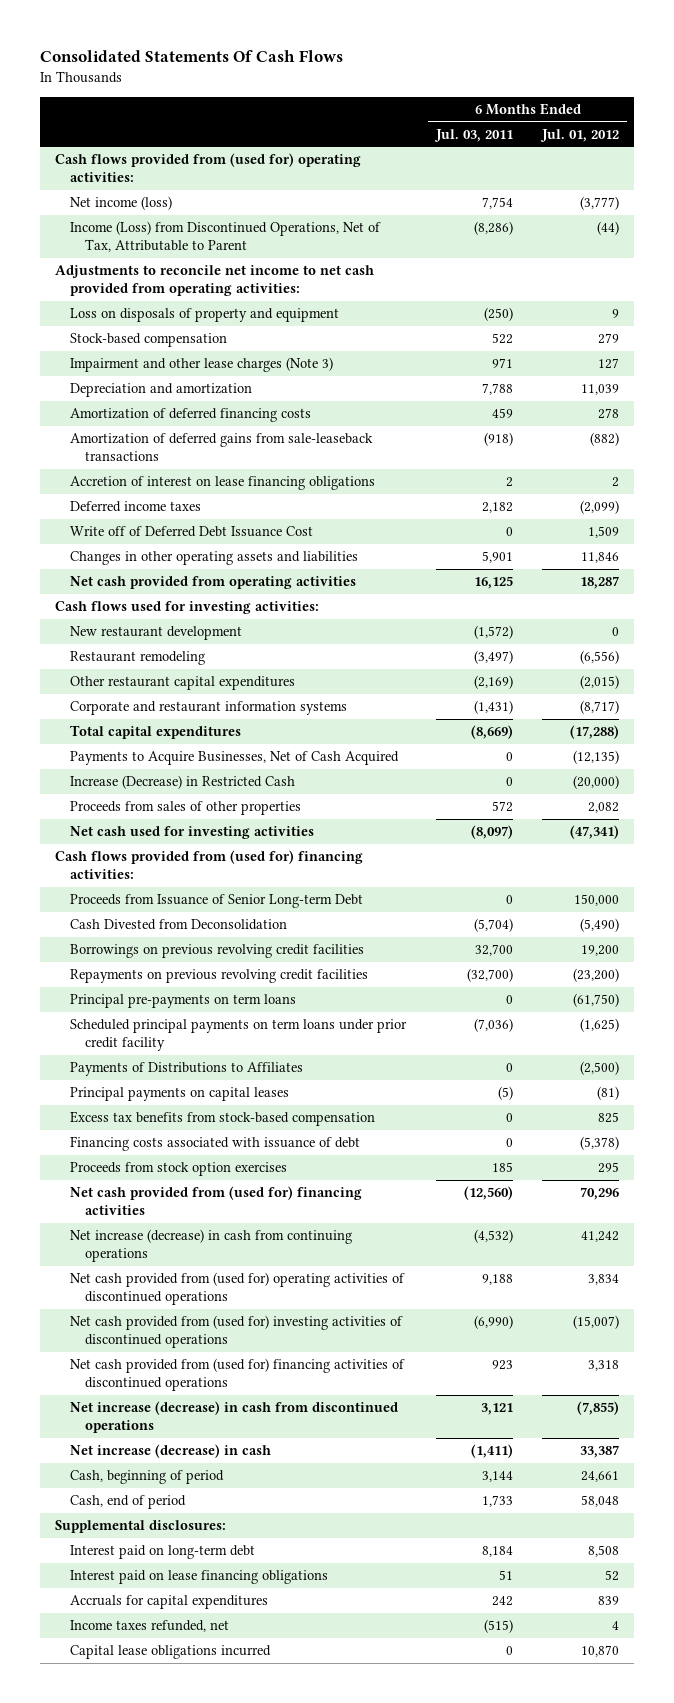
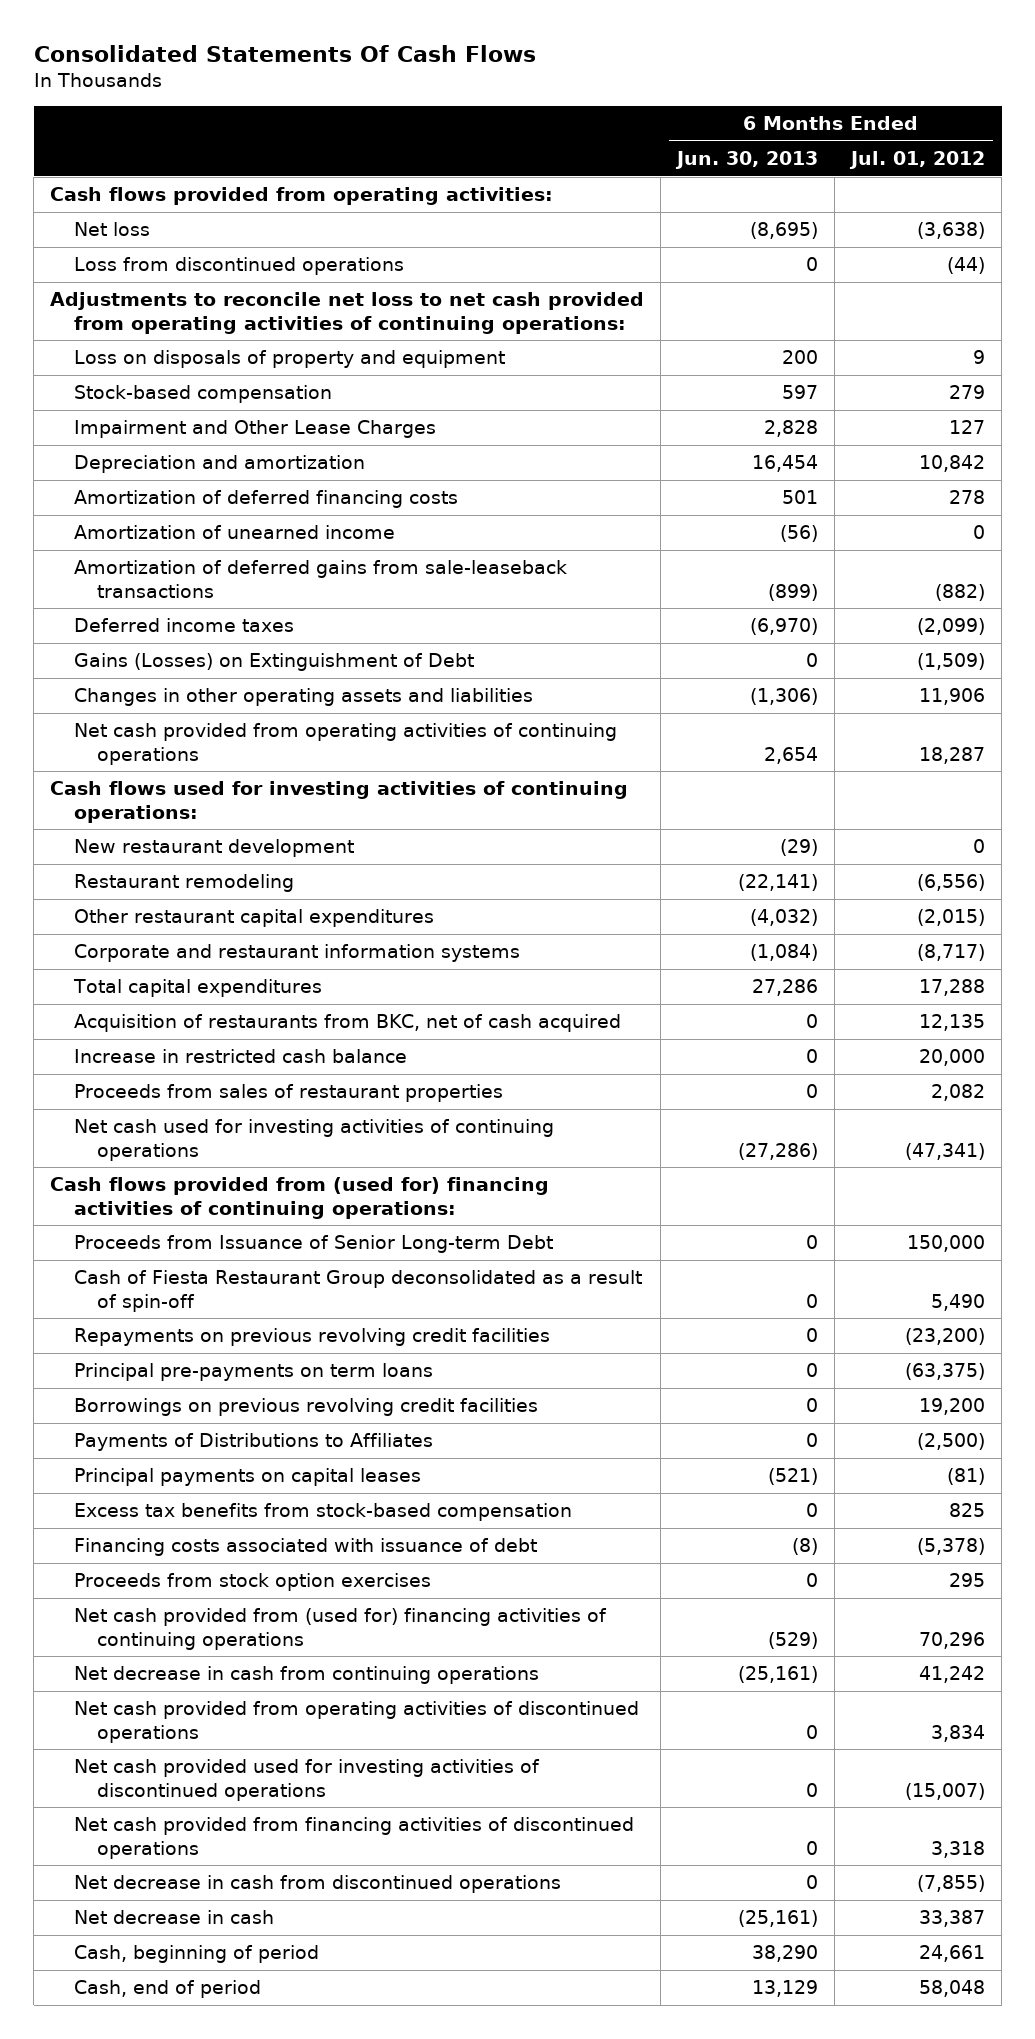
- | 6 Months Ended Jul. 03, 2011 | 6 Months Ended Jul. 01, 2012
+ | 6 Months Ended Jun. 30, 2013 | 6 Months Ended Jul. 01, 2012
- Cash flows provided from (used for) operating activities:
- Net income (loss) | 7,754 | (3,777)
- Income (Loss) from Discontinued Operations, Net of Tax, Attributable to Parent | (8,286) | (44)
- Adjustments to reconcile net income to net cash provided from operating activities:
+ Cash flows provided from operating activities:
+ Net loss | (8,695) | (3,638)
+ Loss from discontinued operations | 0 | (44)
+ Adjustments to reconcile net loss to net cash provided from operating activities of continuing operations:
- Impairment and other lease charges (Note 3) | 971 | 127
- Depreciation and amortization | 7,788 | 11,039
+ Impairment and Other Lease Charges | 2,828 | 127
+ Depreciation and amortization | 16,454 | 10,842
+ Amortization of unearned income | (56) | 0
- Accretion of interest on lease financing obligations | 2 | 2
- Write off of Deferred Debt Issuance Cost | 0 | 1,509
- Changes in other operating assets and liabilities | 5,901 | 11,846
- Net cash provided from operating activities | 16,125 | 18,287
- Cash flows used for investing activities:
+ Gains (Losses) on Extinguishment of Debt | 0 | (1,509)
+ Changes in other operating assets and liabilities | (1,306) | 11,906
+ Net cash provided from operating activities of continuing operations | 2,654 | 18,287
+ Cash flows used for investing activities of continuing operations:
- Total capital expenditures | (8,669) | (17,288)
- Payments to Acquire Businesses, Net of Cash Acquired | 0 | (12,135)
- Increase (Decrease) in Restricted Cash | 0 | (20,000)
- Proceeds from sales of other properties | 572 | 2,082
- Net cash used for investing activities | (8,097) | (47,341)
- Cash flows provided from (used for) financing activities:
+ Total capital expenditures | 27,286 | 17,288
+ Acquisition of restaurants from BKC, net of cash acquired | 0 | 12,135
+ Increase in restricted cash balance | 0 | 20,000
+ Proceeds from sales of restaurant properties | 0 | 2,082
+ Net cash used for investing activities of continuing operations | (27,286) | (47,341)
+ Cash flows provided from (used for) financing activities of continuing operations:
- Cash Divested from Deconsolidation | (5,704) | (5,490)
+ Cash of Fiesta Restaurant Group deconsolidated as a result of spin-off | 0 | 5,490
- Principal pre-payments on term loans | 0 | (61,750)
- Scheduled principal payments on term loans under prior credit facility | (7,036) | (1,625)
+ Principal pre-payments on term loans | 0 | (63,375)
moved down: Borrowings on previous revolving credit facilities | 0 | 19,200
- Net cash provided from (used for) financing activities | (12,560) | 70,296
- Net increase (decrease) in cash from continuing operations | (4,532) | 41,242
- Net cash provided from (used for) operating activities of discontinued operations | 9,188 | 3,834
- Net cash provided from (used for) investing activities of discontinued operations | (6,990) | (15,007)
- Net cash provided from (used for) financing activities of discontinued operations | 923 | 3,318
- Net increase (decrease) in cash from discontinued operations | 3,121 | (7,855)
- Net increase (decrease) in cash | (1,411) | 33,387
+ Net cash provided from (used for) financing activities of continuing operations | (529) | 70,296
+ Net decrease in cash from continuing operations | (25,161) | 41,242
+ Net cash provided from operating activities of discontinued operations | 0 | 3,834
+ Net cash provided used for investing activities of discontinued operations | 0 | (15,007)
+ Net cash provided from financing activities of discontinued operations | 0 | 3,318
+ Net decrease in cash from discontinued operations | 0 | (7,855)
+ Net decrease in cash | (25,161) | 33,387
- Supplemental disclosures:
- Interest paid on long-term debt | 8,184 | 8,508
- Interest paid on lease financing obligations | 51 | 52
- Accruals for capital expenditures | 242 | 839
- Income taxes refunded, net | (515) | 4
- Capital lease obligations incurred | 0 | 10,870

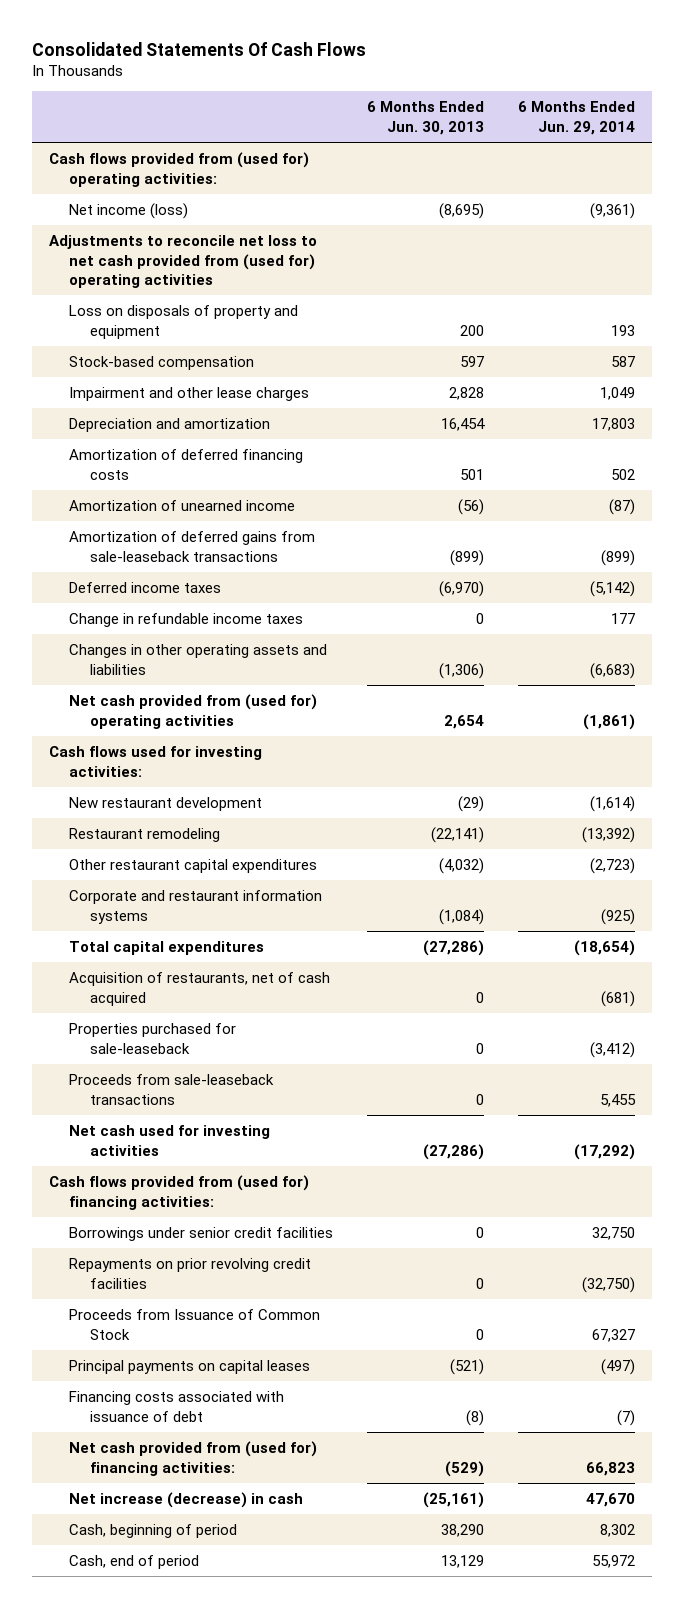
- | 6 Months Ended Jun. 30, 2013 | 6 Months Ended Jul. 01, 2012
+ | 6 Months Ended Jun. 30, 2013 | 6 Months Ended Jun. 29, 2014
- Cash flows provided from operating activities:
- Net loss | (8,695) | (3,638)
- Loss from discontinued operations | 0 | (44)
- Adjustments to reconcile net loss to net cash provided from operating activities of continuing operations:
+ Cash flows provided from (used for) operating activities:
+ Net income (loss) | (8,695) | (9,361)
+ Adjustments to reconcile net loss to net cash provided from (used for) operating activities
- Impairment and Other Lease Charges | 2,828 | 127
+ Impairment and other lease charges | 2,828 | 1,049
- Gains (Losses) on Extinguishment of Debt | 0 | (1,509)
+ Change in refundable income taxes | 0 | 177
- Net cash provided from operating activities of continuing operations | 2,654 | 18,287
- Cash flows used for investing activities of continuing operations:
+ Net cash provided from (used for) operating activities | 2,654 | (1,861)
+ Cash flows used for investing activities:
- Total capital expenditures | 27,286 | 17,288
- Acquisition of restaurants from BKC, net of cash acquired | 0 | 12,135
- Increase in restricted cash balance | 0 | 20,000
- Proceeds from sales of restaurant properties | 0 | 2,082
- Net cash used for investing activities of continuing operations | (27,286) | (47,341)
- Cash flows provided from (used for) financing activities of continuing operations:
- Proceeds from Issuance of Senior Long-term Debt | 0 | 150,000
- Cash of Fiesta Restaurant Group deconsolidated as a result of spin-off | 0 | 5,490
- Repayments on previous revolving credit facilities | 0 | (23,200)
- Principal pre-payments on term loans | 0 | (63,375)
- Borrowings on previous revolving credit facilities | 0 | 19,200
- Payments of Distributions to Affiliates | 0 | (2,500)
+ Total capital expenditures | (27,286) | (18,654)
+ Acquisition of restaurants, net of cash acquired | 0 | (681)
+ Properties purchased for sale-leaseback | 0 | (3,412)
+ Proceeds from sale-leaseback transactions | 0 | 5,455
+ Net cash used for investing activities | (27,286) | (17,292)
+ Cash flows provided from (used for) financing activities:
+ Borrowings under senior credit facilities | 0 | 32,750
+ Repayments on prior revolving credit facilities | 0 | (32,750)
+ Proceeds from Issuance of Common Stock | 0 | 67,327
- Excess tax benefits from stock-based compensation | 0 | 825
- Proceeds from stock option exercises | 0 | 295
- Net cash provided from (used for) financing activities of continuing operations | (529) | 70,296
- Net decrease in cash from continuing operations | (25,161) | 41,242
- Net cash provided from operating activities of discontinued operations | 0 | 3,834
- Net cash provided used for investing activities of discontinued operations | 0 | (15,007)
- Net cash provided from financing activities of discontinued operations | 0 | 3,318
- Net decrease in cash from discontinued operations | 0 | (7,855)
- Net decrease in cash | (25,161) | 33,387
+ Net cash provided from (used for) financing activities: | (529) | 66,823
+ Net increase (decrease) in cash | (25,161) | 47,670

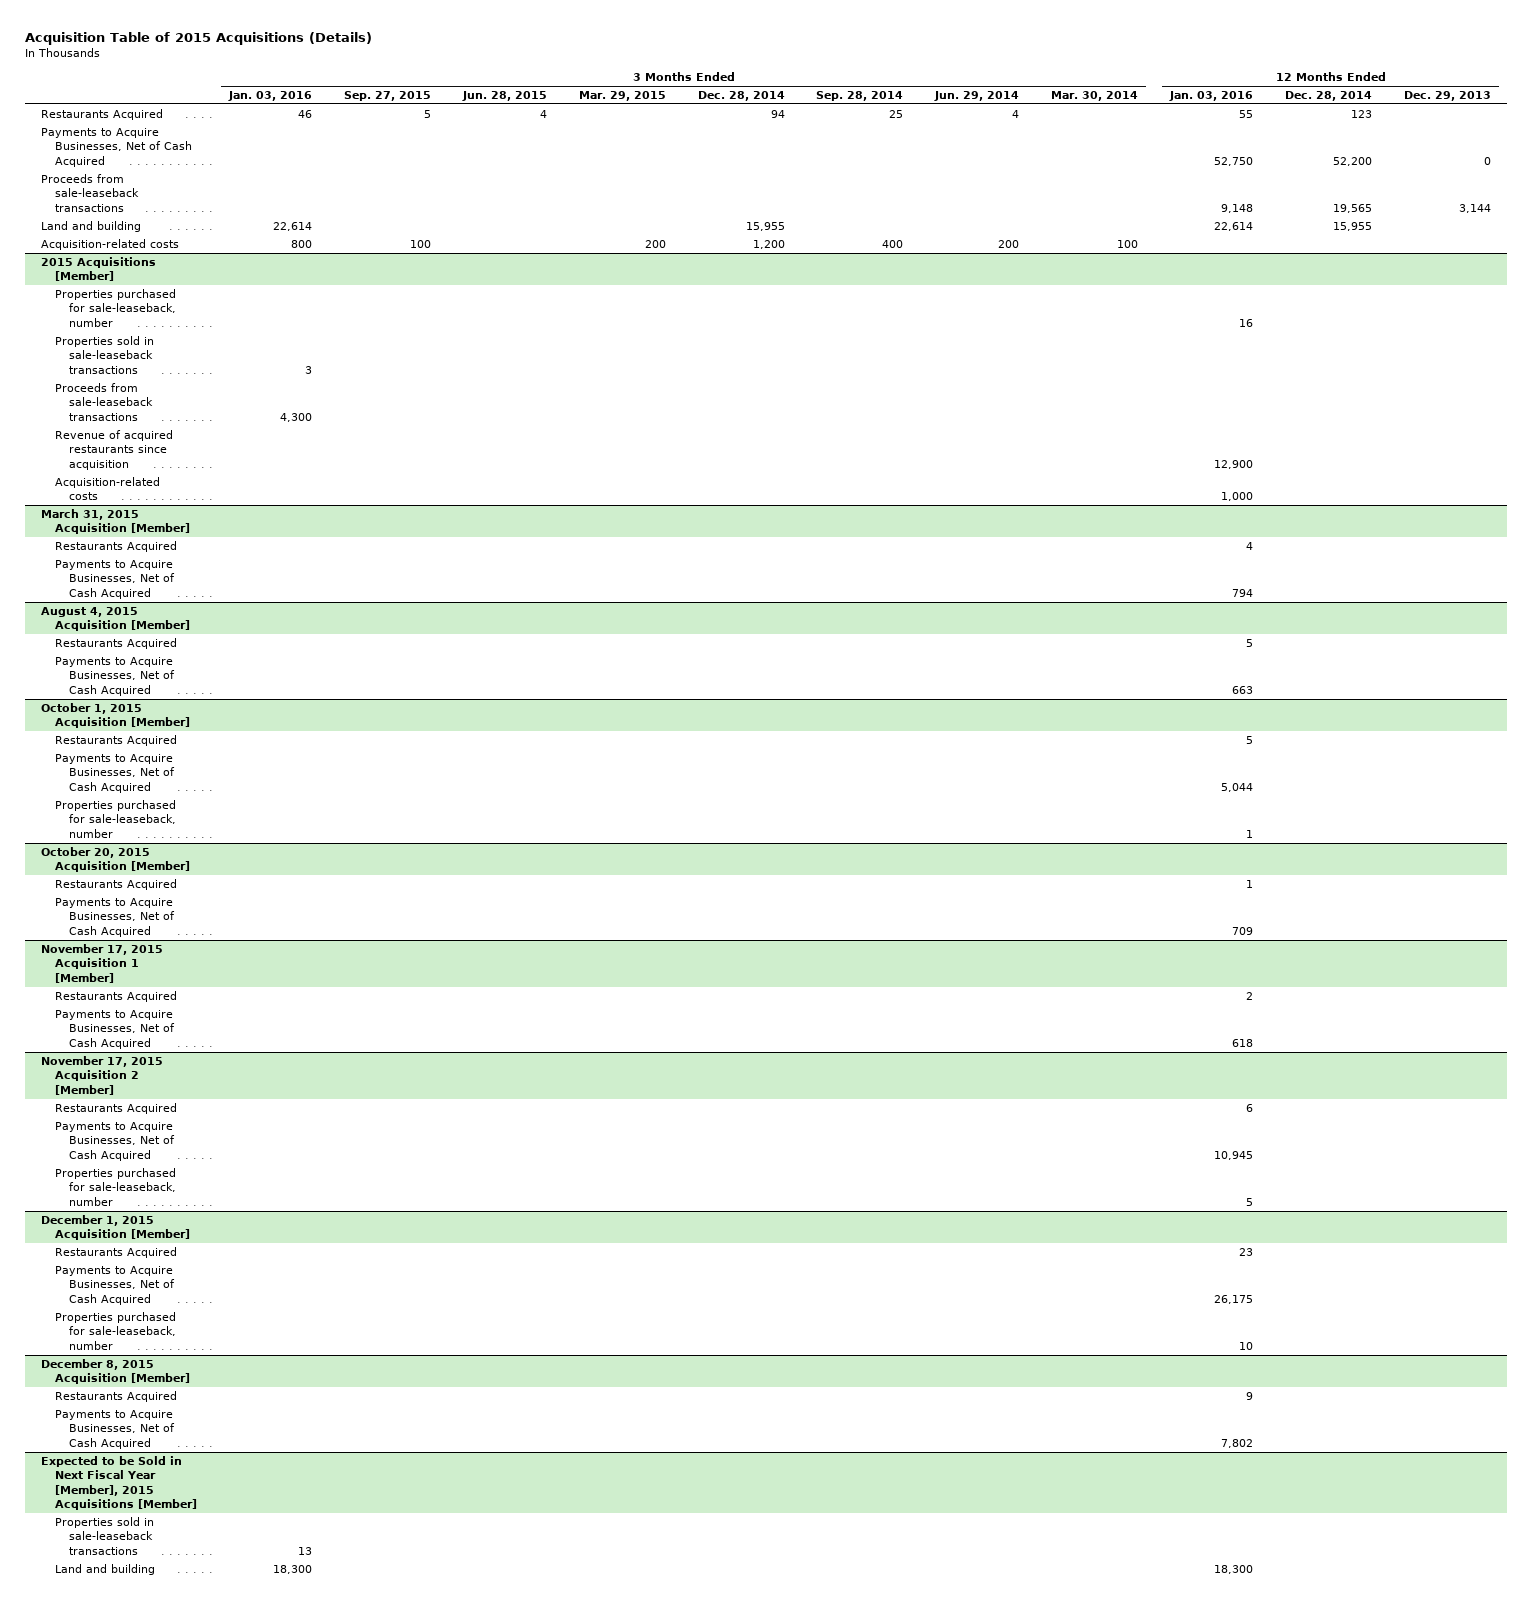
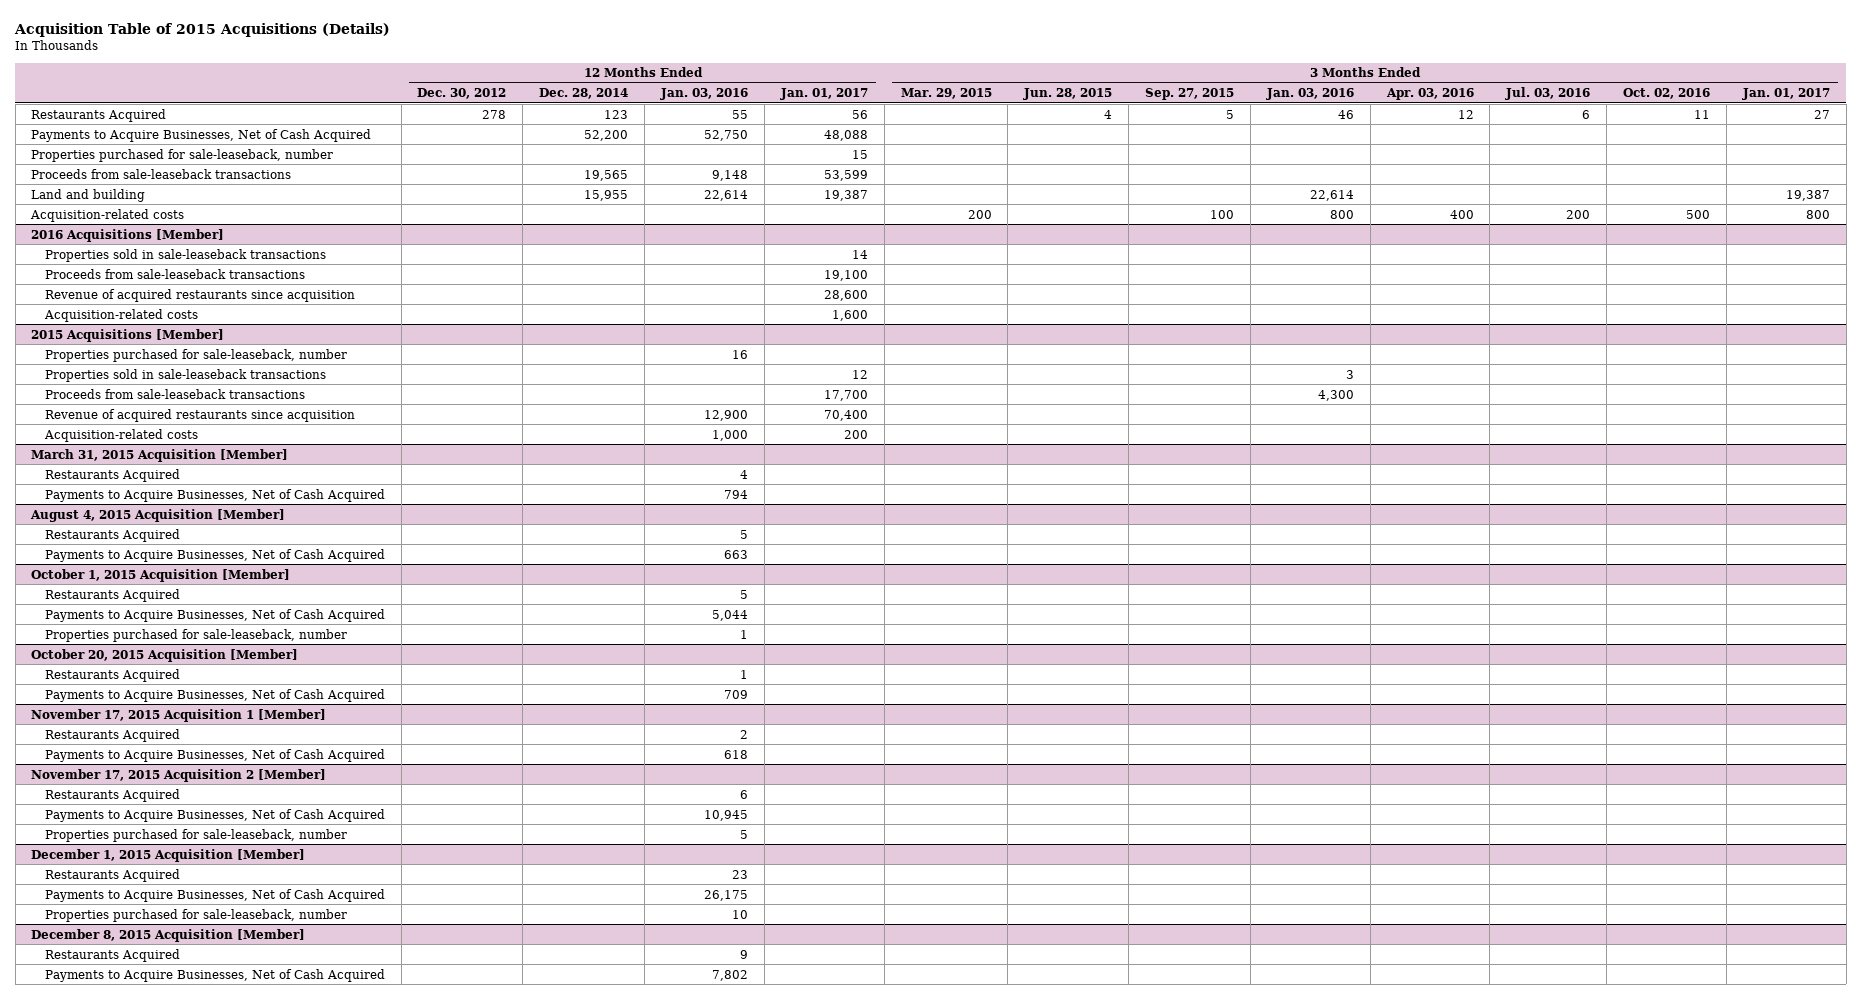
- | 3 Months Ended Jan. 03, 2016 | 3 Months Ended Sep. 27, 2015 | 3 Months Ended Jun. 28, 2015 | 3 Months Ended Mar. 29, 2015 | 3 Months Ended Dec. 28, 2014 | 3 Months Ended Sep. 28, 2014 | 3 Months Ended Jun. 29, 2014 | 3 Months Ended Mar. 30, 2014 | 12 Months Ended Jan. 03, 2016 | 12 Months Ended Dec. 28, 2014 | 12 Months Ended Dec. 29, 2013
+ | 12 Months Ended Dec. 30, 2012 | 12 Months Ended Dec. 28, 2014 | 12 Months Ended Jan. 03, 2016 | 12 Months Ended Jan. 01, 2017 | 3 Months Ended Mar. 29, 2015 | 3 Months Ended Jun. 28, 2015 | 3 Months Ended Sep. 27, 2015 | 3 Months Ended Jan. 03, 2016 | 3 Months Ended Apr. 03, 2016 | 3 Months Ended Jul. 03, 2016 | 3 Months Ended Oct. 02, 2016 | 3 Months Ended Jan. 01, 2017
+ Properties purchased for sale-leaseback, number | | | | 15 | | | | | | | |
+ 2016 Acquisitions [Member]
+ Properties sold in sale-leaseback transactions | | | | 14 | | | | | | | |
+ Proceeds from sale-leaseback transactions | | | | 19,100 | | | | | | | |
+ Revenue of acquired restaurants since acquisition | | | | 28,600 | | | | | | | |
+ Acquisition-related costs | | | | 1,600 | | | | | | | |
- Expected to be Sold in Next Fiscal Year [Member], 2015 Acquisitions [Member]
- Properties sold in sale-leaseback transactions | 13 | | | | | | | | | |
- Land and building | 18,300 | | | | | | | | 18,300 | |

